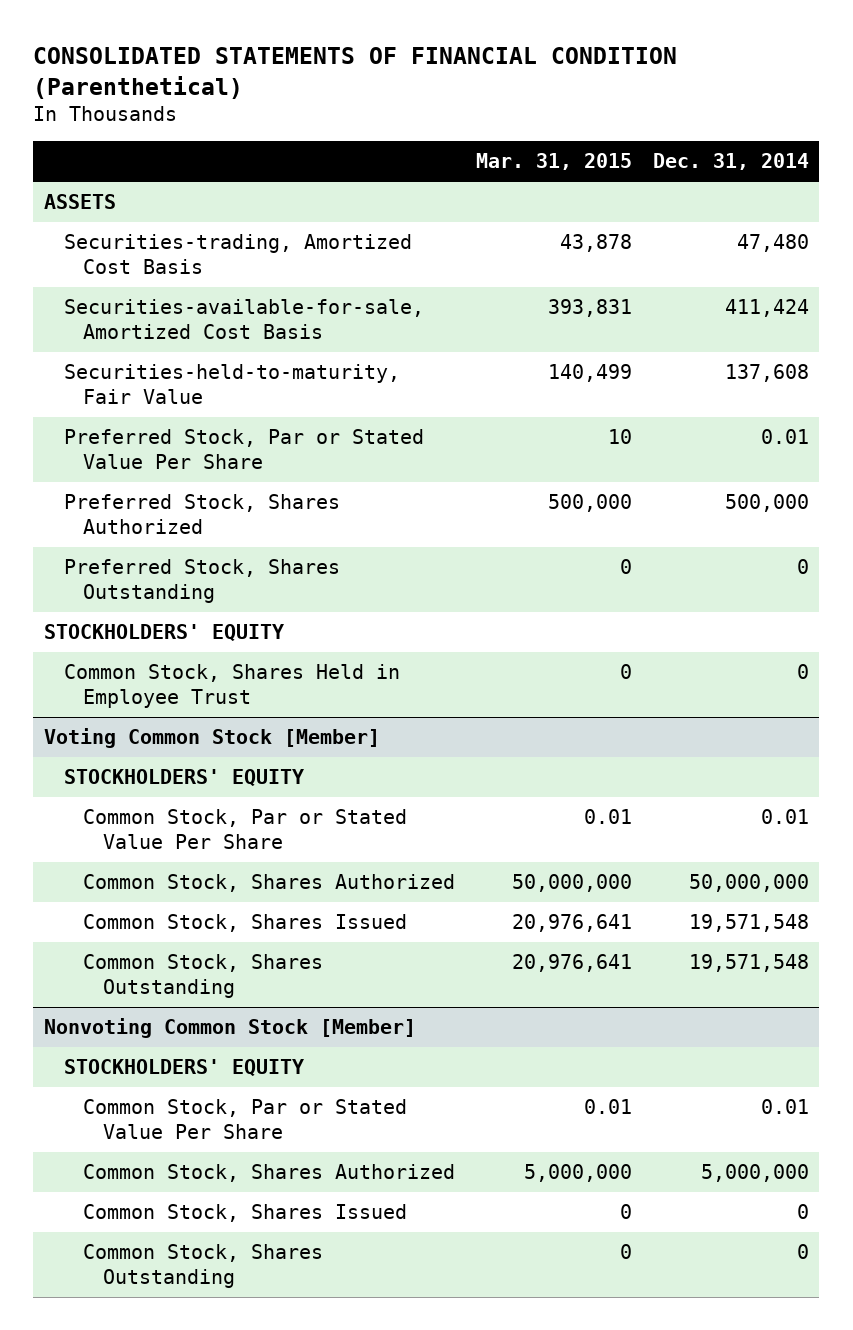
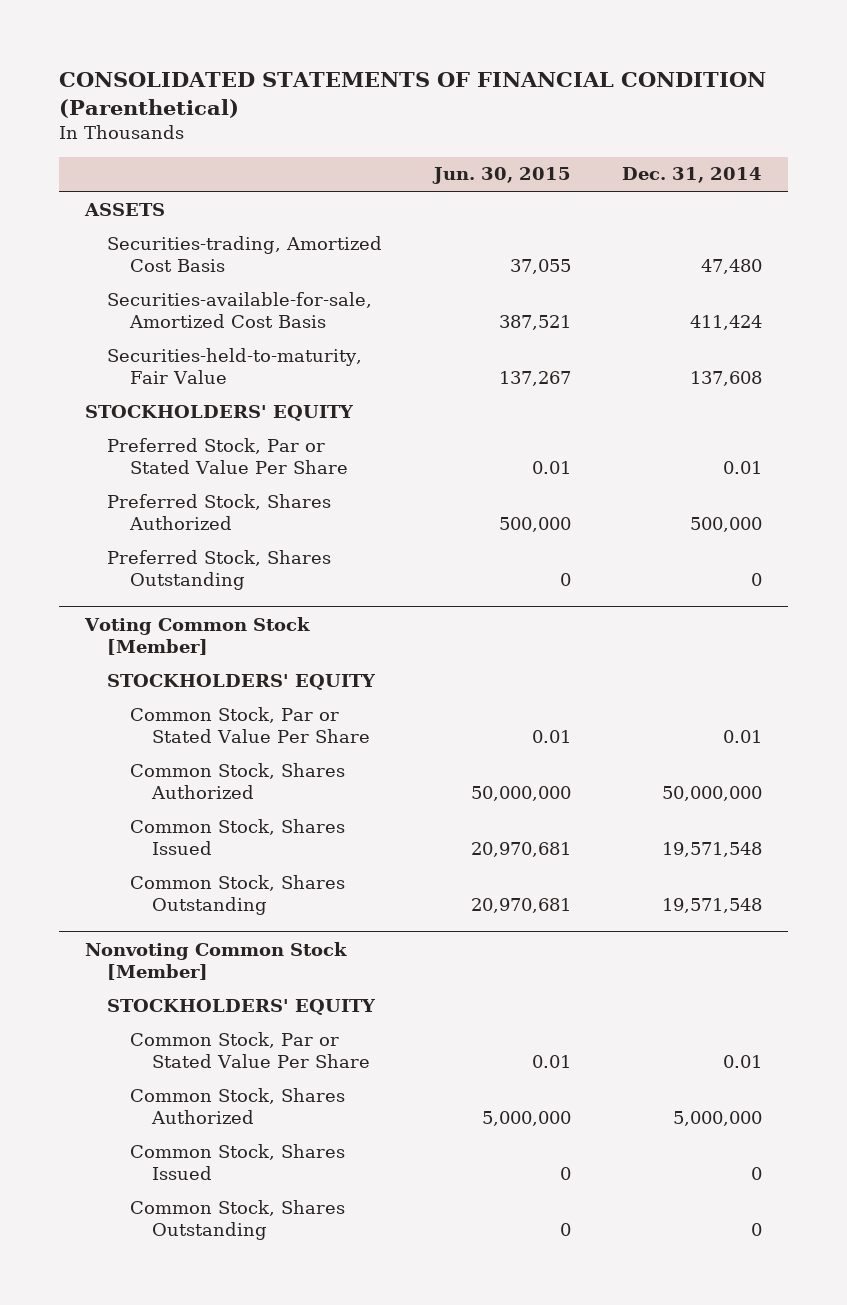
- | Mar. 31, 2015 | Dec. 31, 2014
+ | Jun. 30, 2015 | Dec. 31, 2014
moved up: STOCKHOLDERS' EQUITY
- Common Stock, Shares Held in Employee Trust | 0 | 0

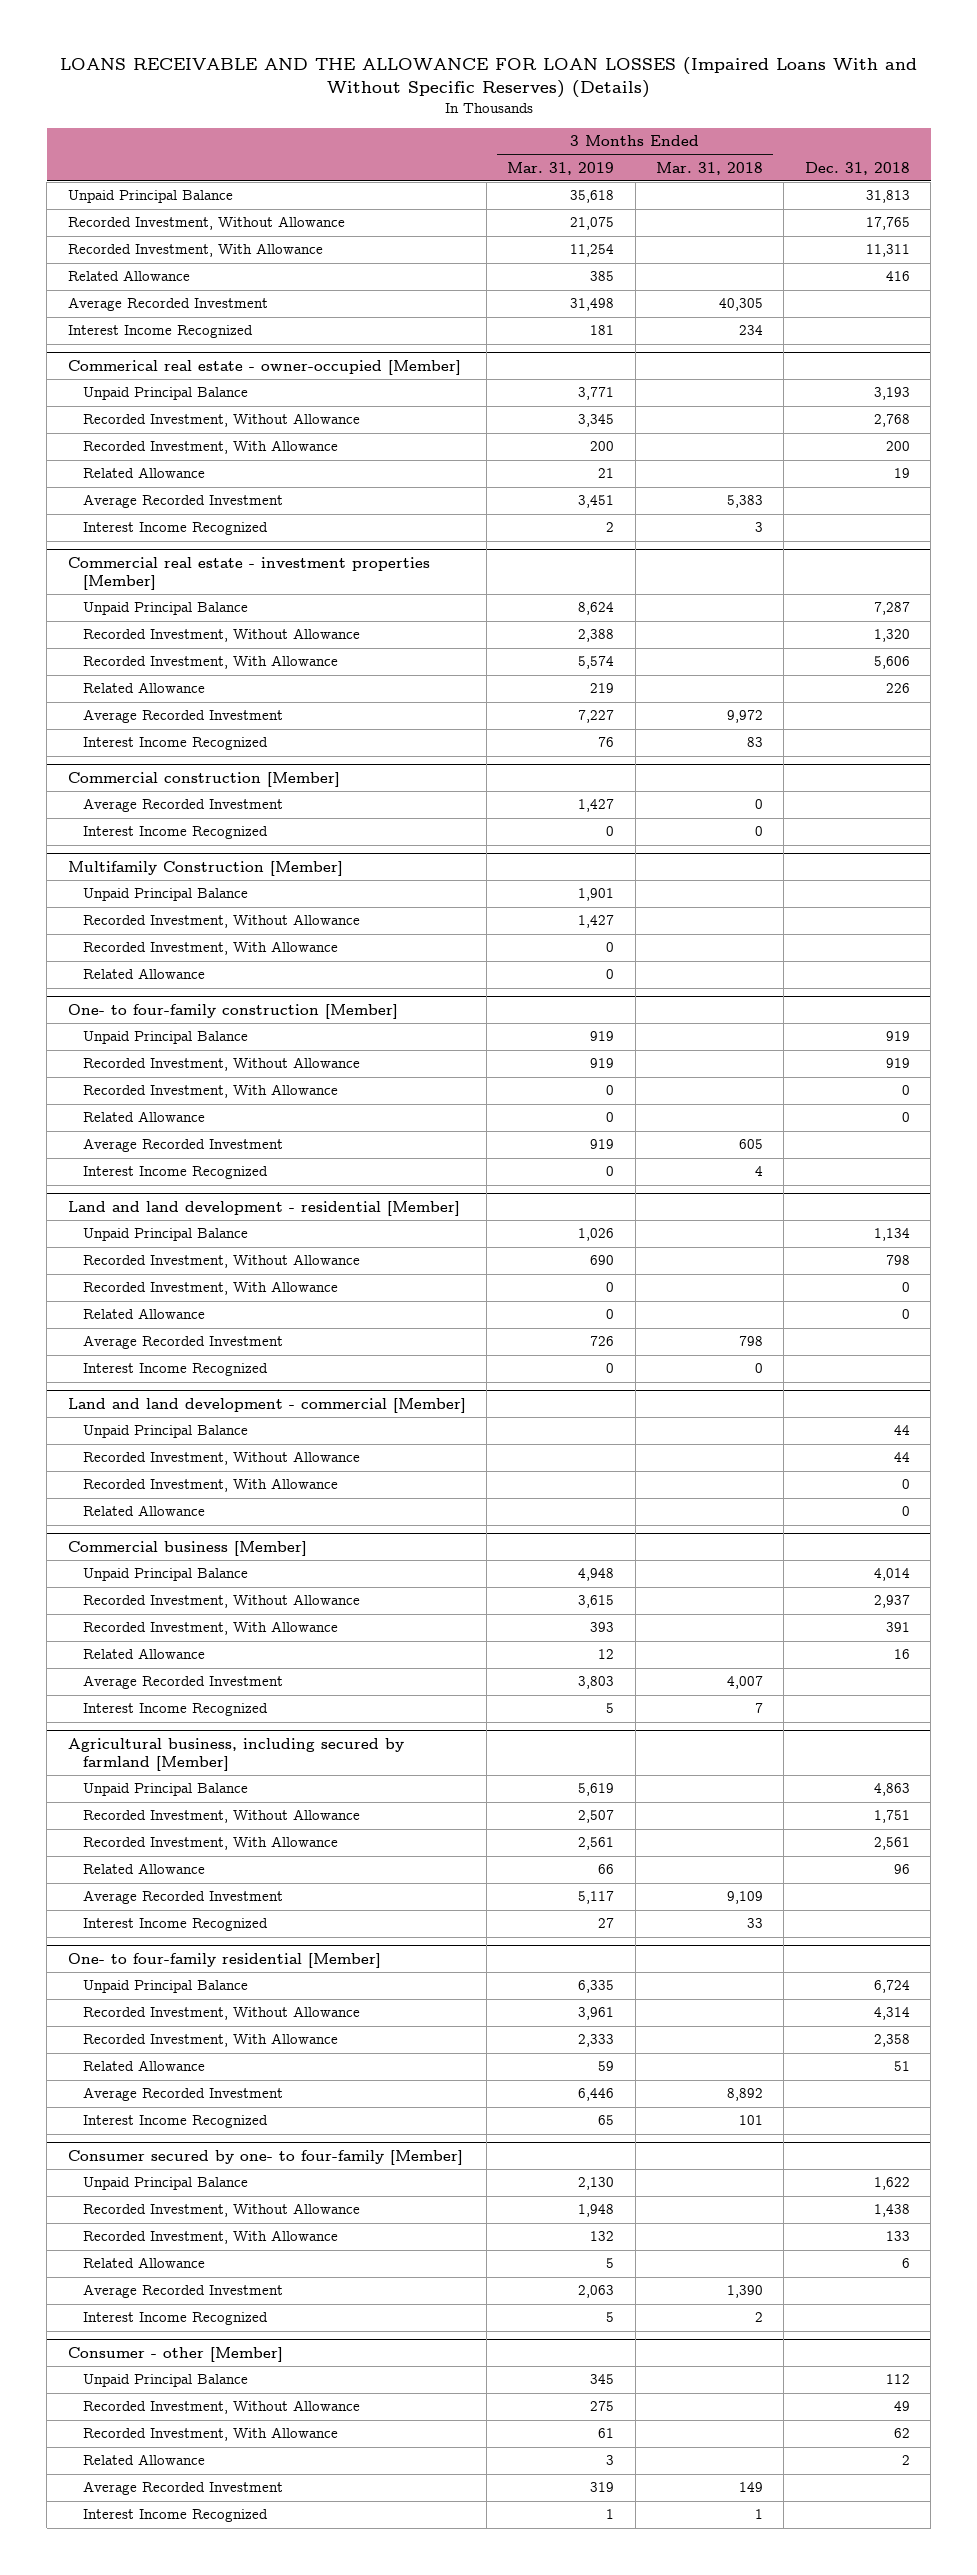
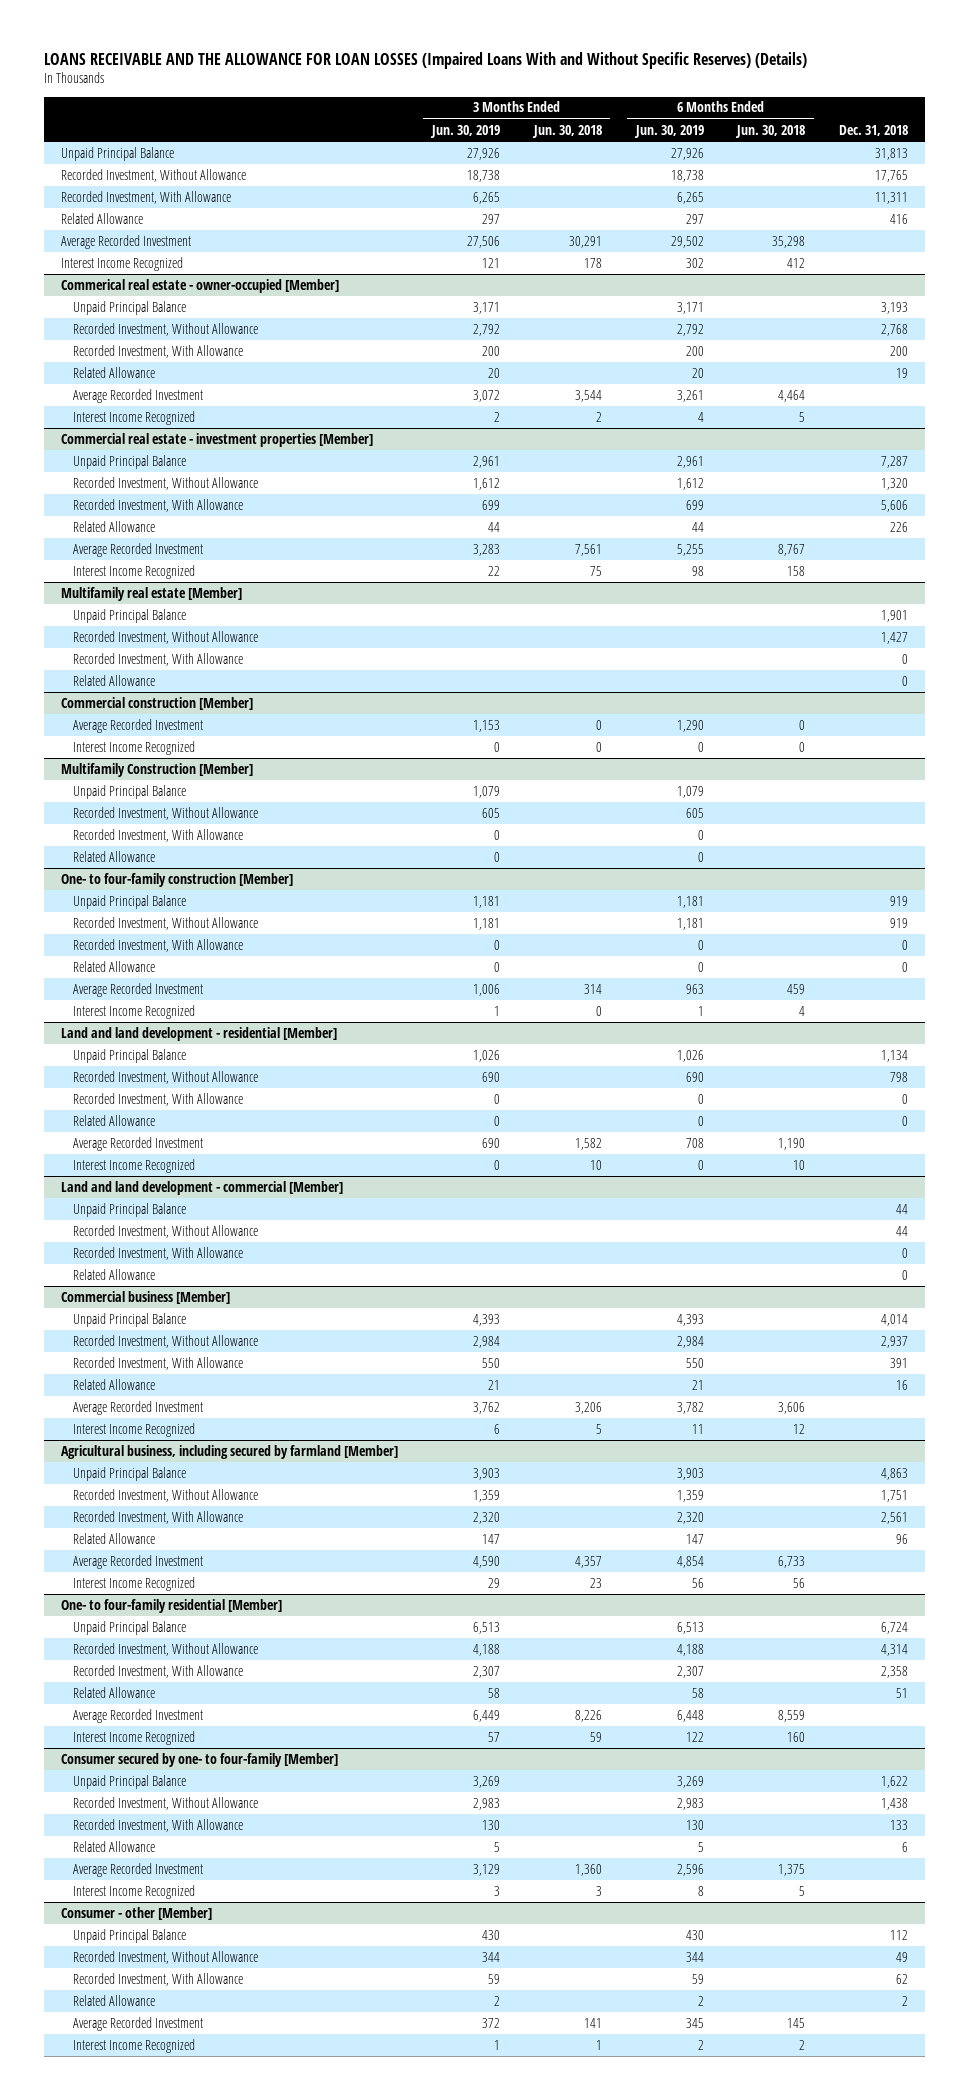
- | 3 Months Ended Mar. 31, 2019 | 3 Months Ended Mar. 31, 2018 | Dec. 31, 2018
+ | 3 Months Ended Jun. 30, 2019 | 3 Months Ended Jun. 30, 2018 | 6 Months Ended Jun. 30, 2019 | 6 Months Ended Jun. 30, 2018 | Dec. 31, 2018
+ Multifamily real estate [Member]
+ Unpaid Principal Balance | | | | | 1,901
+ Recorded Investment, Without Allowance | | | | | 1,427
+ Recorded Investment, With Allowance | | | | | 0
+ Related Allowance | | | | | 0

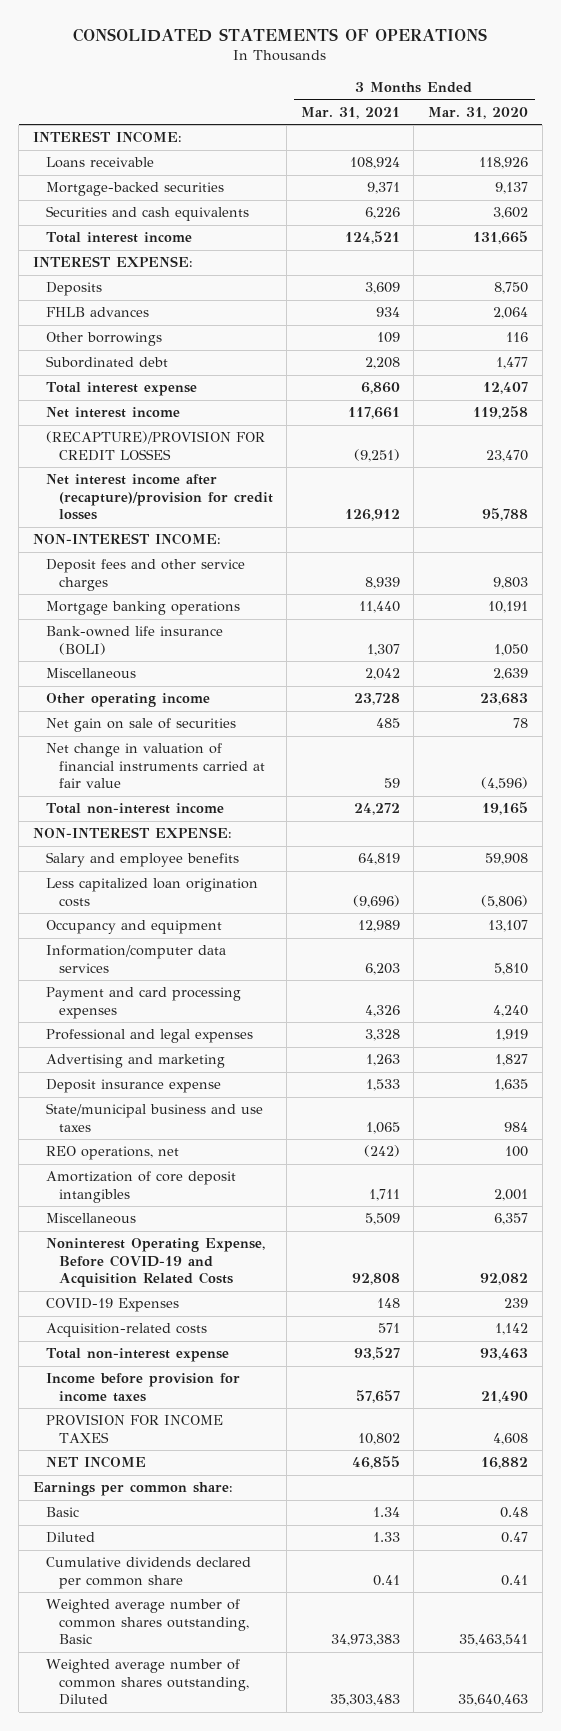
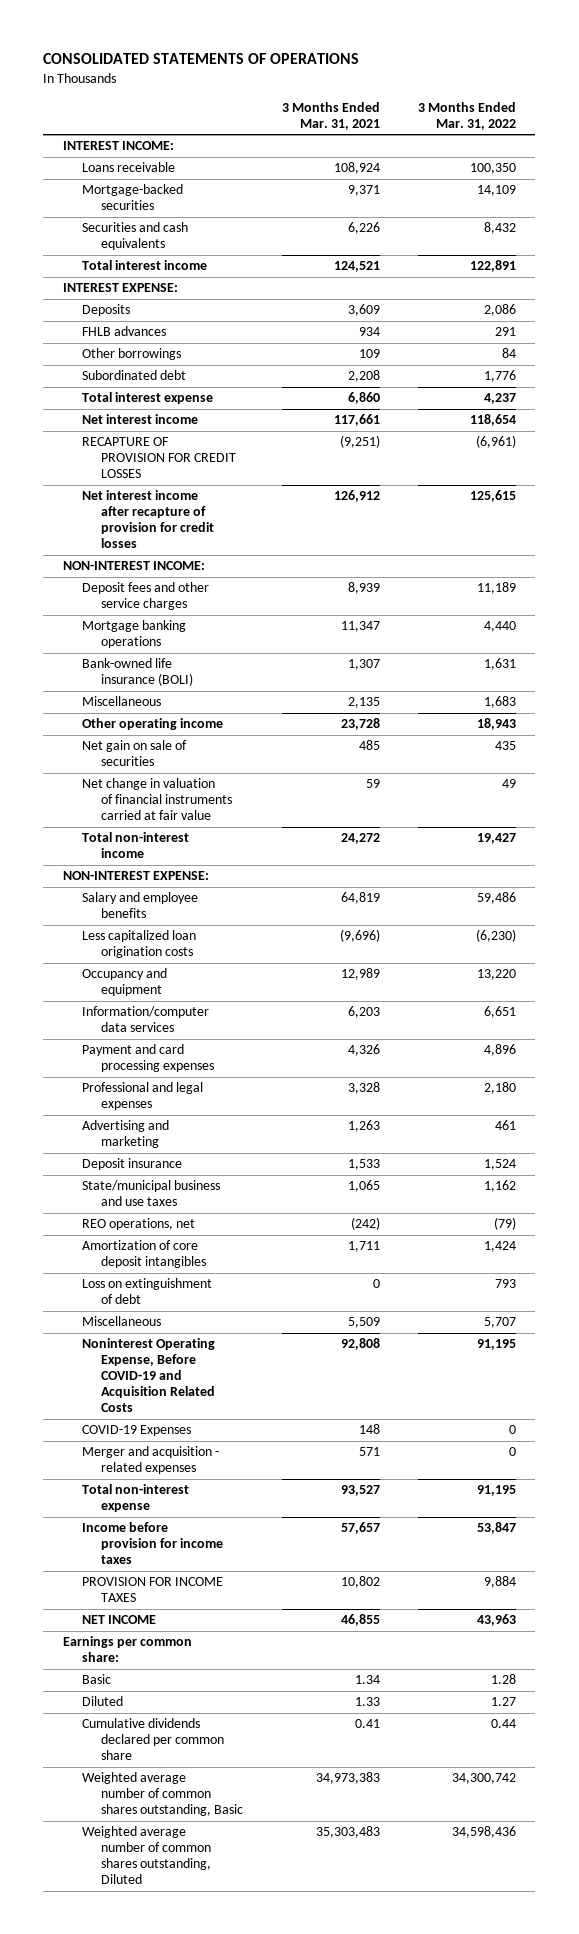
- | 3 Months Ended Mar. 31, 2021 | 3 Months Ended Mar. 31, 2020
+ | 3 Months Ended Mar. 31, 2021 | 3 Months Ended Mar. 31, 2022
- (RECAPTURE)/PROVISION FOR CREDIT LOSSES | (9,251) | 23,470
- Net interest income after (recapture)/provision for credit losses | 126,912 | 95,788
+ RECAPTURE OF PROVISION FOR CREDIT LOSSES | (9,251) | (6,961)
+ Net interest income after recapture of provision for credit losses | 126,912 | 125,615
- Mortgage banking operations | 11,440 | 10,191
+ Mortgage banking operations | 11,347 | 4,440
- Miscellaneous | 2,042 | 2,639
+ Miscellaneous | 2,135 | 1,683
- Deposit insurance expense | 1,533 | 1,635
+ Deposit insurance | 1,533 | 1,524
+ Loss on extinguishment of debt | 0 | 793
- Acquisition-related costs | 571 | 1,142
+ Merger and acquisition - related expenses | 571 | 0

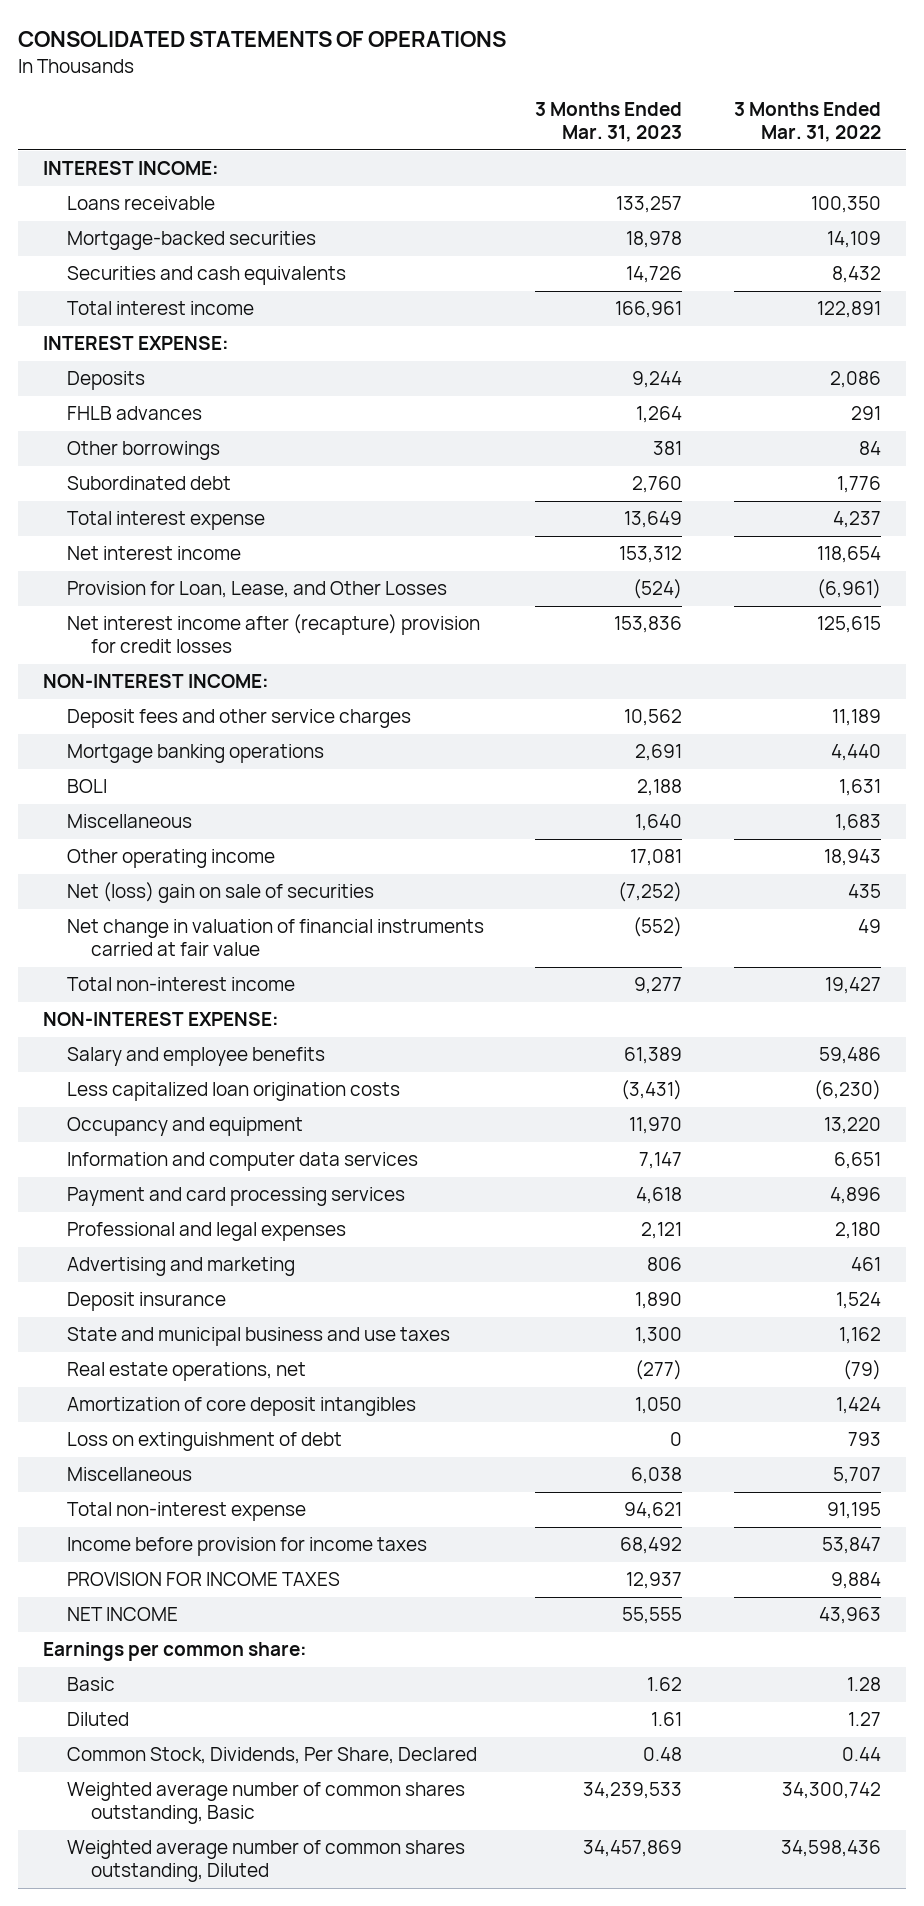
- | 3 Months Ended Mar. 31, 2021 | 3 Months Ended Mar. 31, 2022
+ | 3 Months Ended Mar. 31, 2023 | 3 Months Ended Mar. 31, 2022
- RECAPTURE OF PROVISION FOR CREDIT LOSSES | (9,251) | (6,961)
- Net interest income after recapture of provision for credit losses | 126,912 | 125,615
+ Provision for Loan, Lease, and Other Losses | (524) | (6,961)
+ Net interest income after (recapture) provision for credit losses | 153,836 | 125,615
- Bank-owned life insurance (BOLI) | 1,307 | 1,631
+ BOLI | 2,188 | 1,631
- Net gain on sale of securities | 485 | 435
+ Net (loss) gain on sale of securities | (7,252) | 435
- Information/computer data services | 6,203 | 6,651
- Payment and card processing expenses | 4,326 | 4,896
+ Information and computer data services | 7,147 | 6,651
+ Payment and card processing services | 4,618 | 4,896
- State/municipal business and use taxes | 1,065 | 1,162
- REO operations, net | (242) | (79)
+ State and municipal business and use taxes | 1,300 | 1,162
+ Real estate operations, net | (277) | (79)
- Noninterest Operating Expense, Before COVID-19 and Acquisition Related Costs | 92,808 | 91,195
- COVID-19 Expenses | 148 | 0
- Merger and acquisition - related expenses | 571 | 0
- Cumulative dividends declared per common share | 0.41 | 0.44
+ Common Stock, Dividends, Per Share, Declared | 0.48 | 0.44

